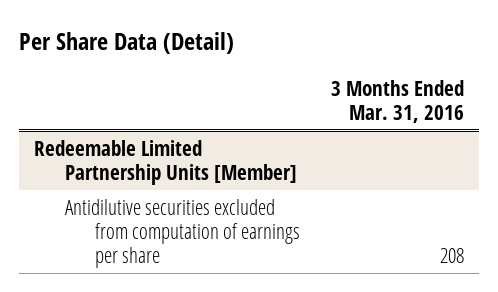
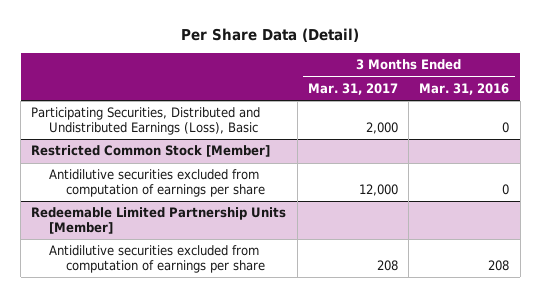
- | 3 Months Ended Mar. 31, 2016
+ | 3 Months Ended Mar. 31, 2017 | 3 Months Ended Mar. 31, 2016
+ Participating Securities, Distributed and Undistributed Earnings (Loss), Basic | 2,000 | 0
+ Restricted Common Stock [Member]
+ Antidilutive securities excluded from computation of earnings per share | 12,000 | 0

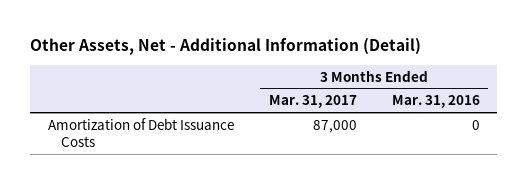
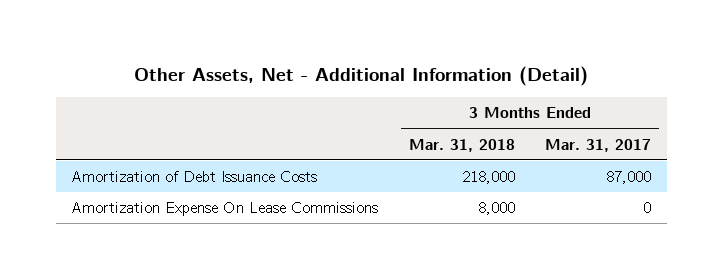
- | 3 Months Ended Mar. 31, 2017 | 3 Months Ended Mar. 31, 2016
+ | 3 Months Ended Mar. 31, 2018 | 3 Months Ended Mar. 31, 2017
+ Amortization Expense On Lease Commissions | 8,000 | 0

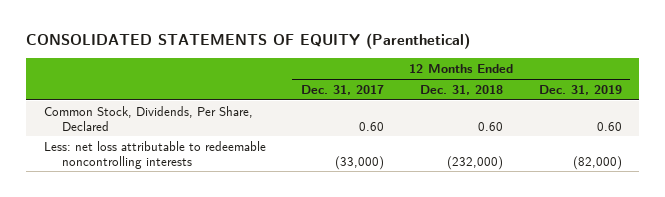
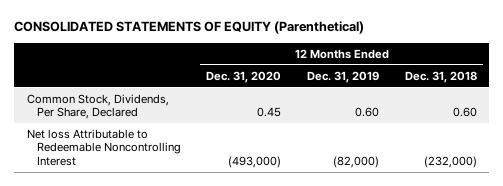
- | 12 Months Ended Dec. 31, 2017 | 12 Months Ended Dec. 31, 2018 | 12 Months Ended Dec. 31, 2019
+ | 12 Months Ended Dec. 31, 2020 | 12 Months Ended Dec. 31, 2019 | 12 Months Ended Dec. 31, 2018
- Less: net loss attributable to redeemable noncontrolling interests | (33,000) | (232,000) | (82,000)
+ Net loss Attributable to Redeemable Noncontrolling Interest | (493,000) | (82,000) | (232,000)

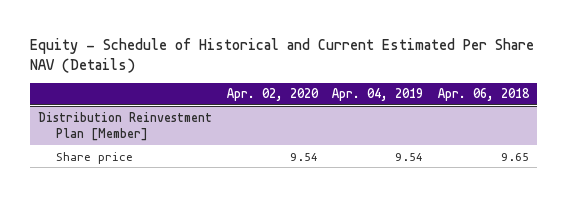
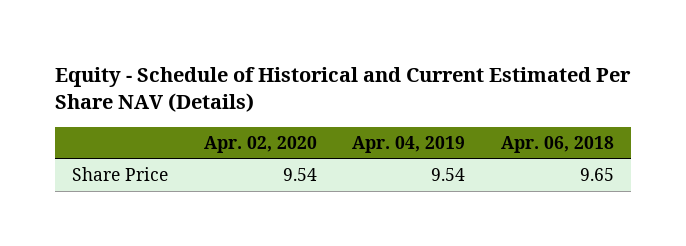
- Distribution Reinvestment Plan [Member]
- Share price | 9.54 | 9.54 | 9.65
+ Share Price | 9.54 | 9.54 | 9.65

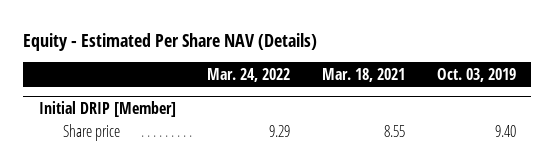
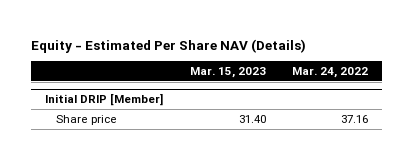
- | Mar. 24, 2022 | Mar. 18, 2021 | Oct. 03, 2019
+ | Mar. 15, 2023 | Mar. 24, 2022
@ Initial DRIP [Member]
- Share price | 9.29 | 8.55 | 9.40
+ Share price | 31.40 | 37.16

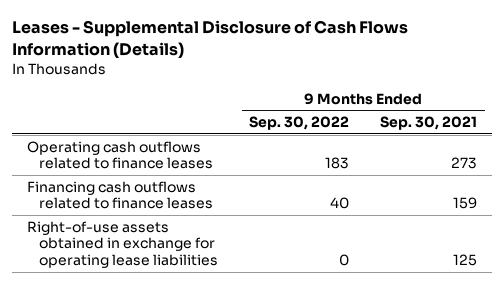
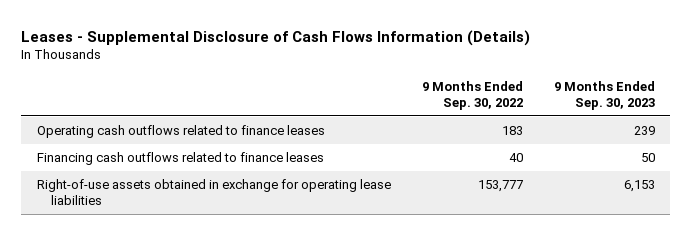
- | 9 Months Ended Sep. 30, 2022 | 9 Months Ended Sep. 30, 2021
+ | 9 Months Ended Sep. 30, 2022 | 9 Months Ended Sep. 30, 2023
- Right-of-use assets obtained in exchange for operating lease liabilities | 0 | 125
+ Right-of-use assets obtained in exchange for operating lease liabilities | 153,777 | 6,153

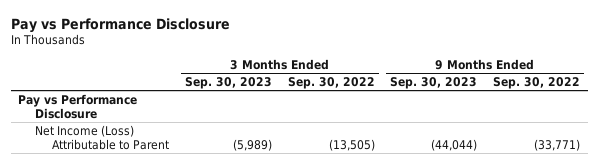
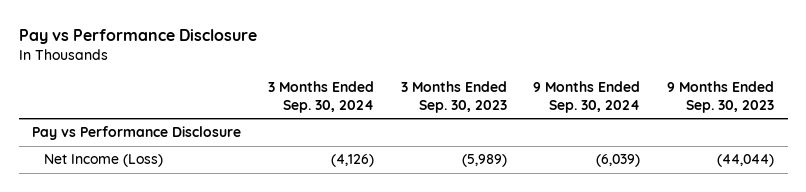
- | 3 Months Ended Sep. 30, 2023 | 3 Months Ended Sep. 30, 2022 | 9 Months Ended Sep. 30, 2023 | 9 Months Ended Sep. 30, 2022
+ | 3 Months Ended Sep. 30, 2024 | 3 Months Ended Sep. 30, 2023 | 9 Months Ended Sep. 30, 2024 | 9 Months Ended Sep. 30, 2023
- Net Income (Loss) Attributable to Parent | (5,989) | (13,505) | (44,044) | (33,771)
+ Net Income (Loss) | (4,126) | (5,989) | (6,039) | (44,044)

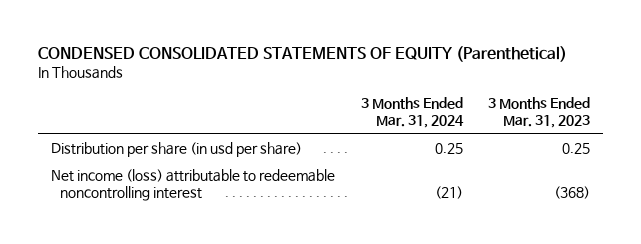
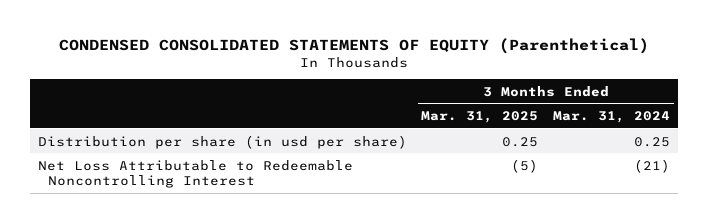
- | 3 Months Ended Mar. 31, 2024 | 3 Months Ended Mar. 31, 2023
+ | 3 Months Ended Mar. 31, 2025 | 3 Months Ended Mar. 31, 2024
- Net income (loss) attributable to redeemable noncontrolling interest | (21) | (368)
+ Net Loss Attributable to Redeemable Noncontrolling Interest | (5) | (21)

